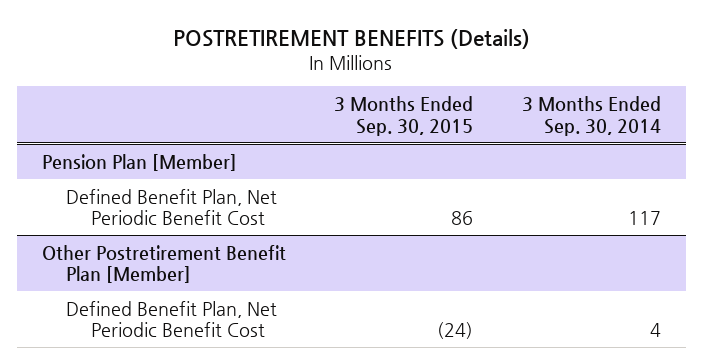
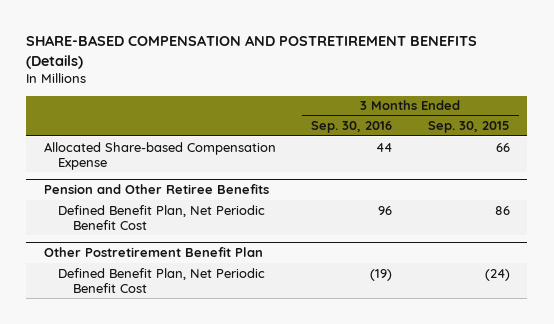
- POSTRETIREMENT BENEFITS (Details)
+ SHARE-BASED COMPENSATION AND POSTRETIREMENT BENEFITS (Details)
- | 3 Months Ended Sep. 30, 2015 | 3 Months Ended Sep. 30, 2014
+ | 3 Months Ended Sep. 30, 2016 | 3 Months Ended Sep. 30, 2015
- Pension Plan [Member]
+ Allocated Share-based Compensation Expense | 44 | 66
+ Pension and Other Retiree Benefits
- Other Postretirement Benefit Plan [Member]
+ Other Postretirement Benefit Plan

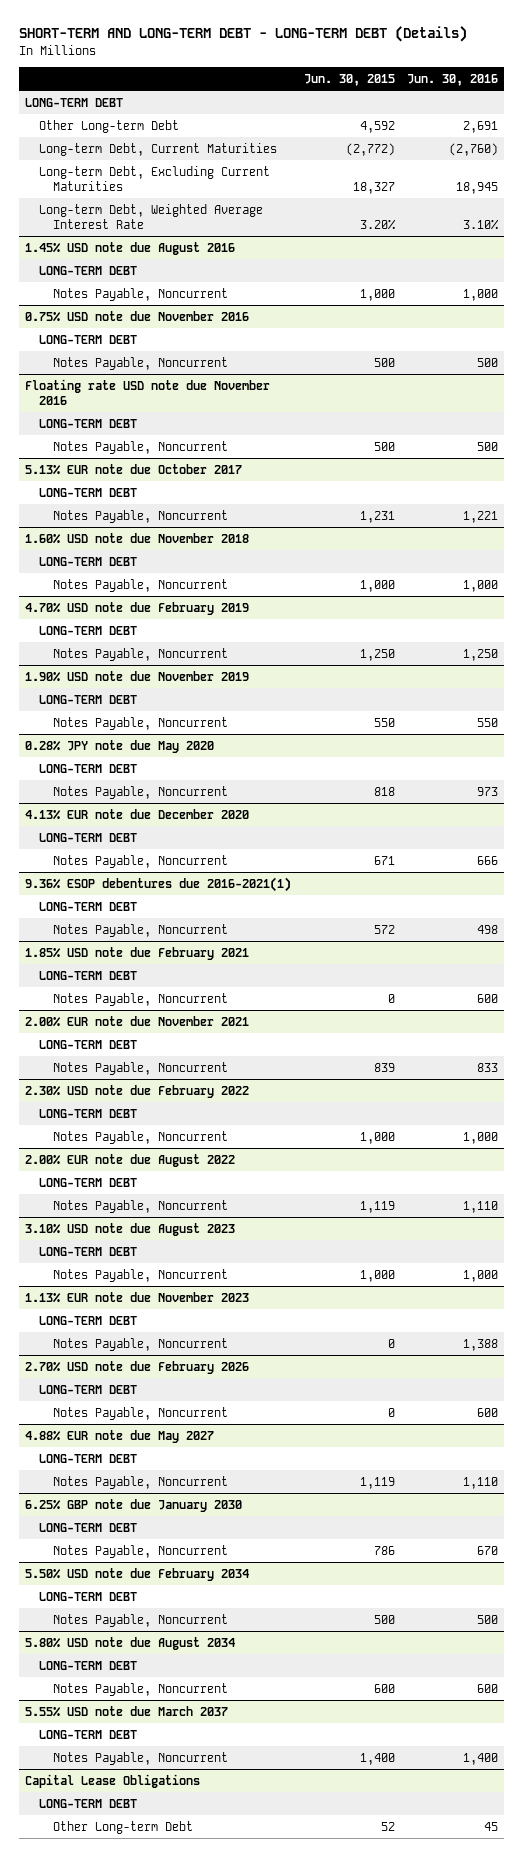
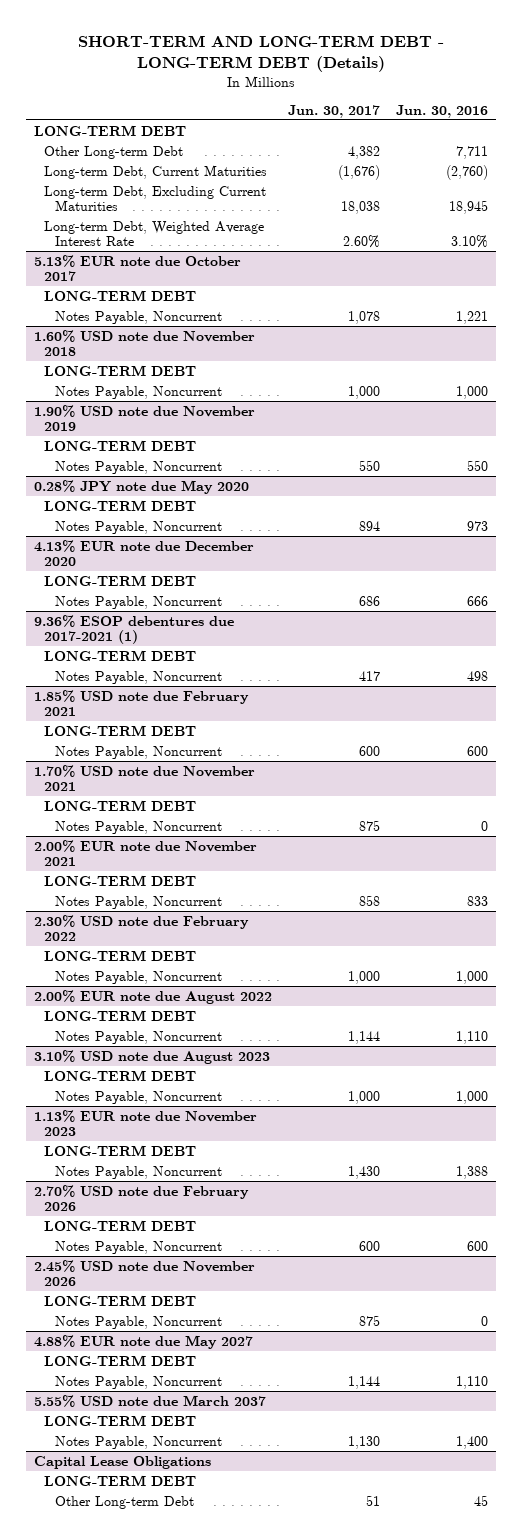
- | Jun. 30, 2015 | Jun. 30, 2016
+ | Jun. 30, 2017 | Jun. 30, 2016
- Other Long-term Debt | 4,592 | 2,691
+ Other Long-term Debt | 4,382 | 7,711
- 1.45% USD note due August 2016
- LONG-TERM DEBT
- Notes Payable, Noncurrent | 1,000 | 1,000
- 0.75% USD note due November 2016
- LONG-TERM DEBT
- Notes Payable, Noncurrent | 500 | 500
- Floating rate USD note due November 2016
- LONG-TERM DEBT
- Notes Payable, Noncurrent | 500 | 500
- 4.70% USD note due February 2019
- LONG-TERM DEBT
- Notes Payable, Noncurrent | 1,250 | 1,250
- 9.36% ESOP debentures due 2016-2021(1)
+ 9.36% ESOP debentures due 2017-2021 (1)
+ 1.70% USD note due November 2021
+ LONG-TERM DEBT
+ Notes Payable, Noncurrent | 875 | 0
+ 2.45% USD note due November 2026
+ LONG-TERM DEBT
+ Notes Payable, Noncurrent | 875 | 0
- 6.25% GBP note due January 2030
- LONG-TERM DEBT
- Notes Payable, Noncurrent | 786 | 670
- 5.50% USD note due February 2034
- LONG-TERM DEBT
- Notes Payable, Noncurrent | 500 | 500
- 5.80% USD note due August 2034
- LONG-TERM DEBT
- Notes Payable, Noncurrent | 600 | 600

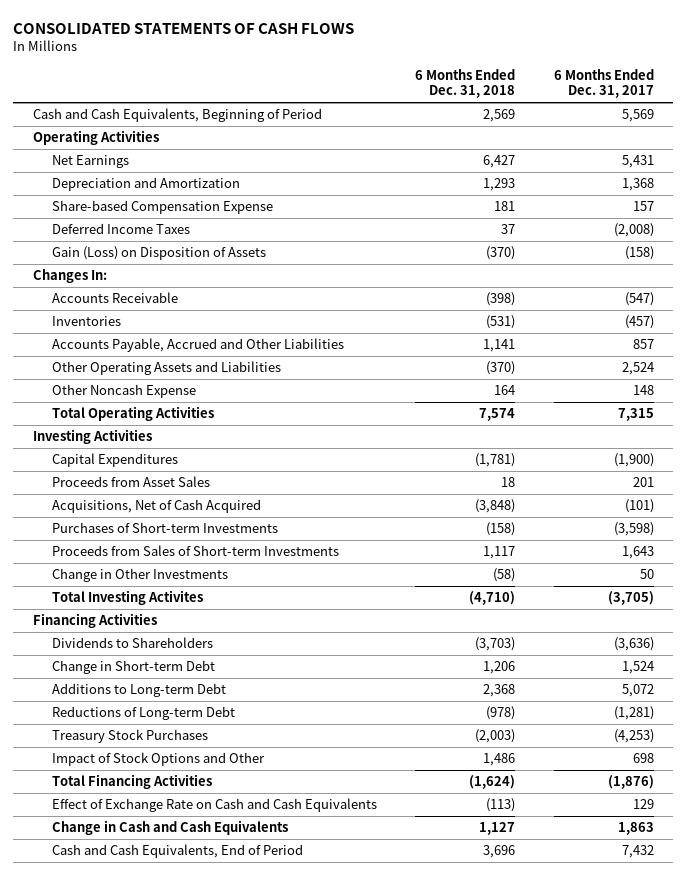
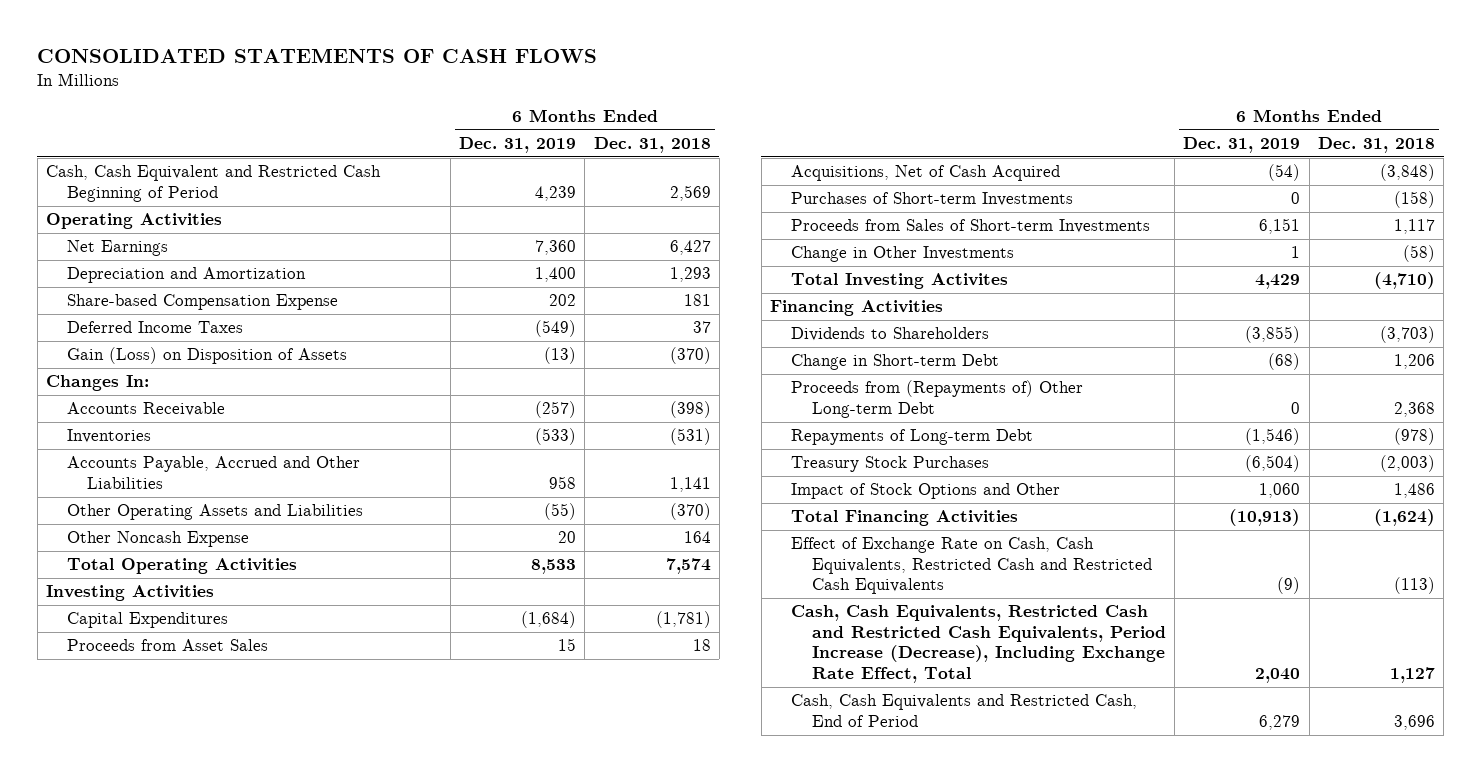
- | 6 Months Ended Dec. 31, 2018 | 6 Months Ended Dec. 31, 2017
+ | 6 Months Ended Dec. 31, 2019 | 6 Months Ended Dec. 31, 2018
- Cash and Cash Equivalents, Beginning of Period | 2,569 | 5,569
+ Cash, Cash Equivalent and Restricted Cash Beginning of Period | 4,239 | 2,569
- Additions to Long-term Debt | 2,368 | 5,072
- Reductions of Long-term Debt | (978) | (1,281)
+ Proceeds from (Repayments of) Other Long-term Debt | 0 | 2,368
+ Repayments of Long-term Debt | (1,546) | (978)
- Effect of Exchange Rate on Cash and Cash Equivalents | (113) | 129
- Change in Cash and Cash Equivalents | 1,127 | 1,863
- Cash and Cash Equivalents, End of Period | 3,696 | 7,432
+ Effect of Exchange Rate on Cash, Cash Equivalents, Restricted Cash and Restricted Cash Equivalents | (9) | (113)
+ Cash, Cash Equivalents, Restricted Cash and Restricted Cash Equivalents, Period Increase (Decrease), Including Exchange Rate Effect, Total | 2,040 | 1,127
+ Cash, Cash Equivalents and Restricted Cash, End of Period | 6,279 | 3,696

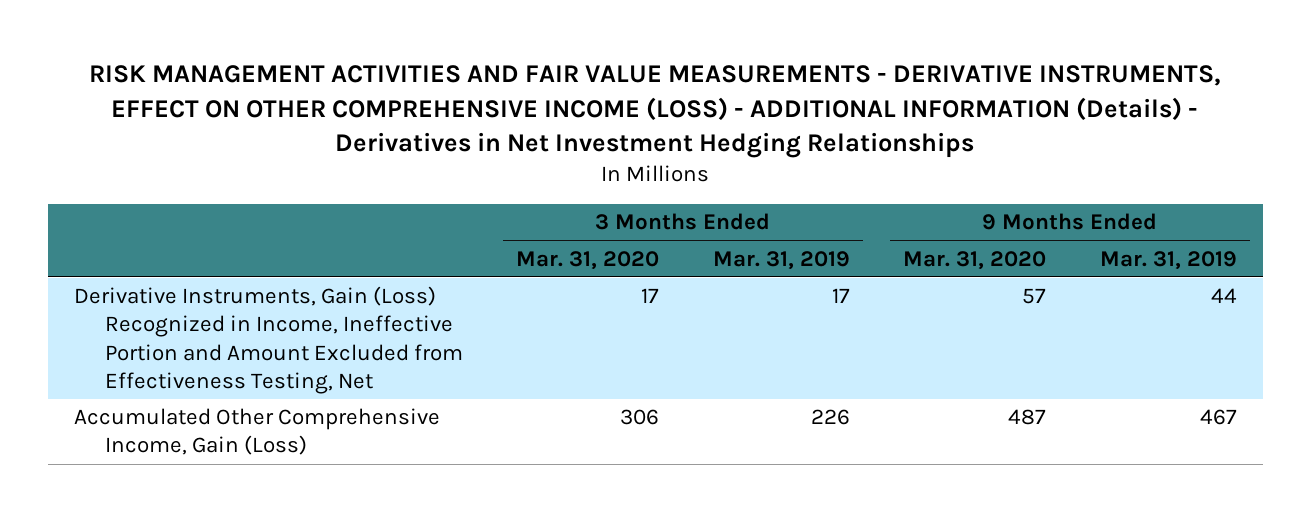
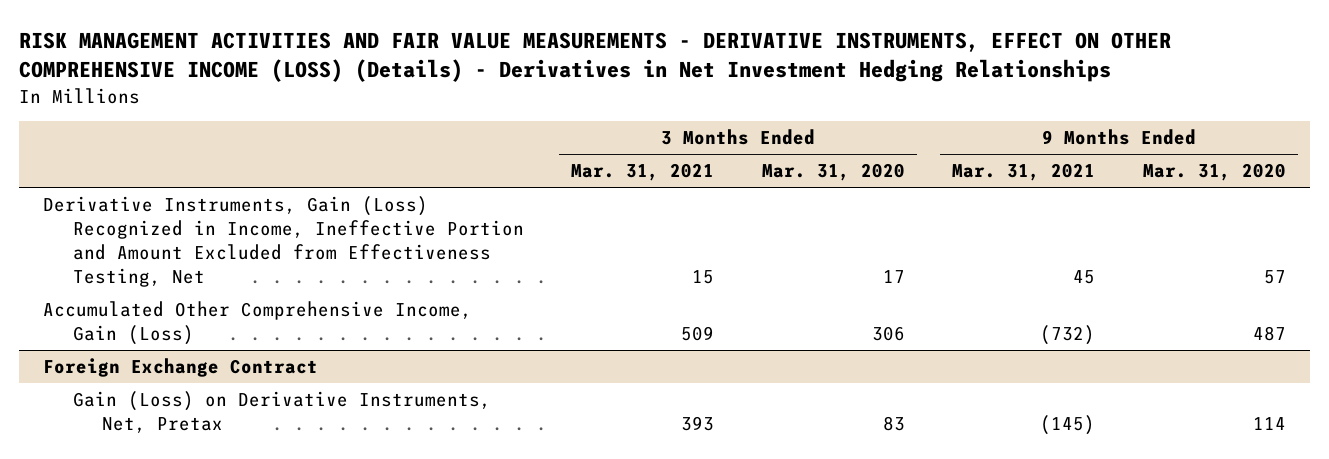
- RISK MANAGEMENT ACTIVITIES AND FAIR VALUE MEASUREMENTS - DERIVATIVE INSTRUMENTS, EFFECT ON OTHER COMPREHENSIVE INCOME (LOSS) - ADDITIONAL INFORMATION (Details) - Derivatives in Net Investment Hedging Relationships
+ RISK MANAGEMENT ACTIVITIES AND FAIR VALUE MEASUREMENTS - DERIVATIVE INSTRUMENTS, EFFECT ON OTHER COMPREHENSIVE INCOME (LOSS) (Details) - Derivatives in Net Investment Hedging Relationships
- | 3 Months Ended Mar. 31, 2020 | 3 Months Ended Mar. 31, 2019 | 9 Months Ended Mar. 31, 2020 | 9 Months Ended Mar. 31, 2019
+ | 3 Months Ended Mar. 31, 2021 | 3 Months Ended Mar. 31, 2020 | 9 Months Ended Mar. 31, 2021 | 9 Months Ended Mar. 31, 2020
+ Foreign Exchange Contract
+ Gain (Loss) on Derivative Instruments, Net, Pretax | 393 | 83 | (145) | 114

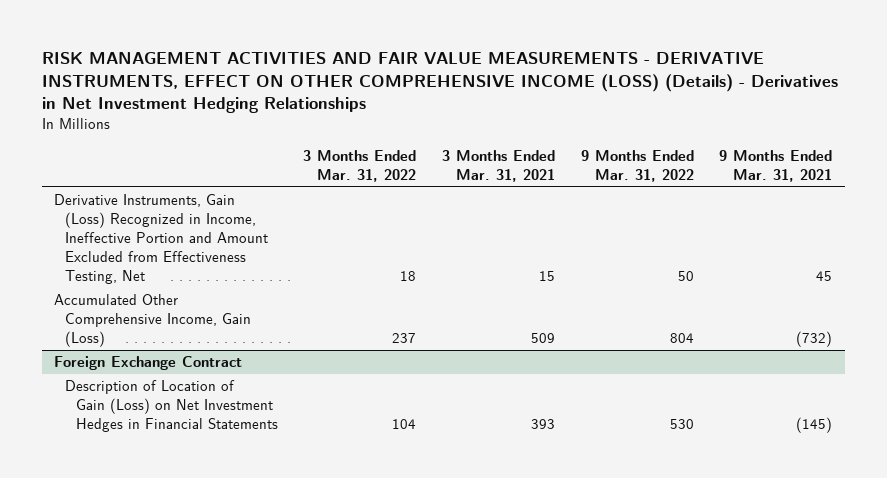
- | 3 Months Ended Mar. 31, 2021 | 3 Months Ended Mar. 31, 2020 | 9 Months Ended Mar. 31, 2021 | 9 Months Ended Mar. 31, 2020
+ | 3 Months Ended Mar. 31, 2022 | 3 Months Ended Mar. 31, 2021 | 9 Months Ended Mar. 31, 2022 | 9 Months Ended Mar. 31, 2021
@ Foreign Exchange Contract
- Gain (Loss) on Derivative Instruments, Net, Pretax | 393 | 83 | (145) | 114
+ Description of Location of Gain (Loss) on Net Investment Hedges in Financial Statements | 104 | 393 | 530 | (145)

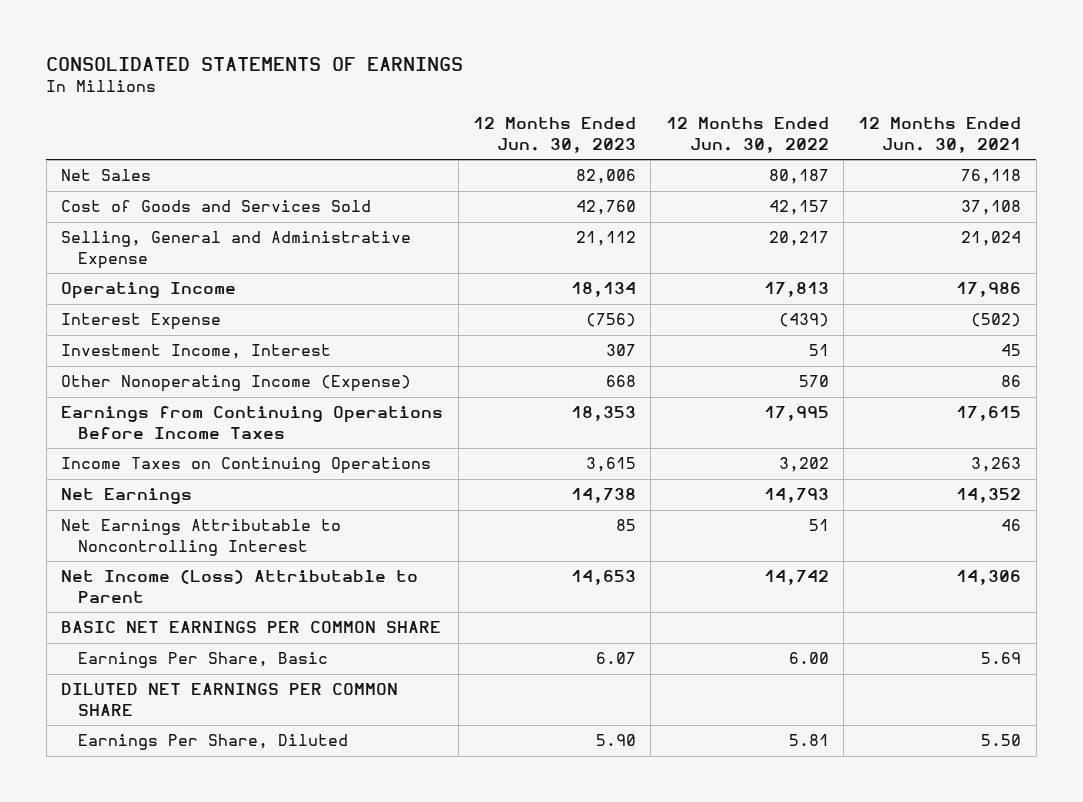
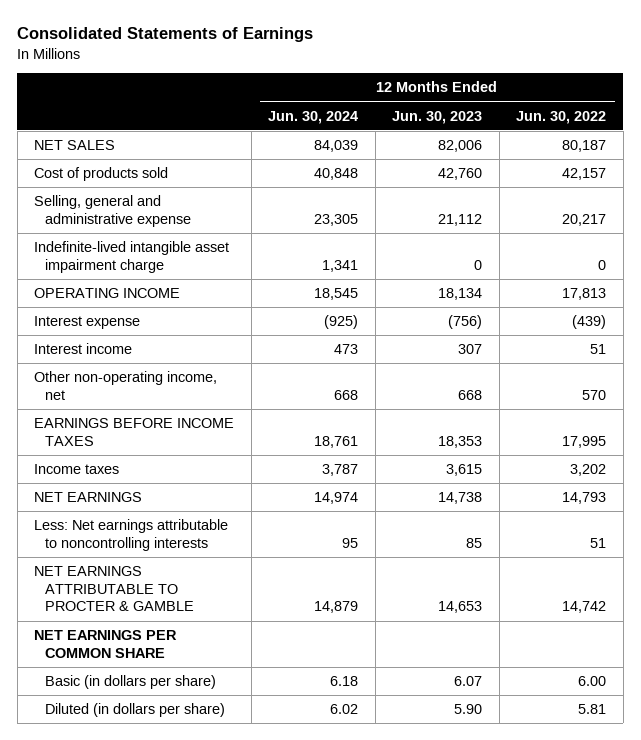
- CONSOLIDATED STATEMENTS OF EARNINGS
+ Consolidated Statements of Earnings
- | 12 Months Ended Jun. 30, 2023 | 12 Months Ended Jun. 30, 2022 | 12 Months Ended Jun. 30, 2021
+ | 12 Months Ended Jun. 30, 2024 | 12 Months Ended Jun. 30, 2023 | 12 Months Ended Jun. 30, 2022
- Net Sales | 82,006 | 80,187 | 76,118
- Cost of Goods and Services Sold | 42,760 | 42,157 | 37,108
- Selling, General and Administrative Expense | 21,112 | 20,217 | 21,024
- Operating Income | 18,134 | 17,813 | 17,986
- Interest Expense | (756) | (439) | (502)
- Investment Income, Interest | 307 | 51 | 45
- Other Nonoperating Income (Expense) | 668 | 570 | 86
- Earnings from Continuing Operations Before Income Taxes | 18,353 | 17,995 | 17,615
- Income Taxes on Continuing Operations | 3,615 | 3,202 | 3,263
- Net Earnings | 14,738 | 14,793 | 14,352
- Net Earnings Attributable to Noncontrolling Interest | 85 | 51 | 46
- Net Income (Loss) Attributable to Parent | 14,653 | 14,742 | 14,306
- BASIC NET EARNINGS PER COMMON SHARE
- Earnings Per Share, Basic | 6.07 | 6.00 | 5.69
- DILUTED NET EARNINGS PER COMMON SHARE
- Earnings Per Share, Diluted | 5.90 | 5.81 | 5.50
+ NET SALES | 84,039 | 82,006 | 80,187
+ Cost of products sold | 40,848 | 42,760 | 42,157
+ Selling, general and administrative expense | 23,305 | 21,112 | 20,217
+ Indefinite-lived intangible asset impairment charge | 1,341 | 0 | 0
+ OPERATING INCOME | 18,545 | 18,134 | 17,813
+ Interest expense | (925) | (756) | (439)
+ Interest income | 473 | 307 | 51
+ Other non-operating income, net | 668 | 668 | 570
+ EARNINGS BEFORE INCOME TAXES | 18,761 | 18,353 | 17,995
+ Income taxes | 3,787 | 3,615 | 3,202
+ NET EARNINGS | 14,974 | 14,738 | 14,793
+ Less: Net earnings attributable to noncontrolling interests | 95 | 85 | 51
+ NET EARNINGS ATTRIBUTABLE TO PROCTER & GAMBLE | 14,879 | 14,653 | 14,742
+ NET EARNINGS PER COMMON SHARE
+ Basic (in dollars per share) | 6.18 | 6.07 | 6.00
+ Diluted (in dollars per share) | 6.02 | 5.90 | 5.81

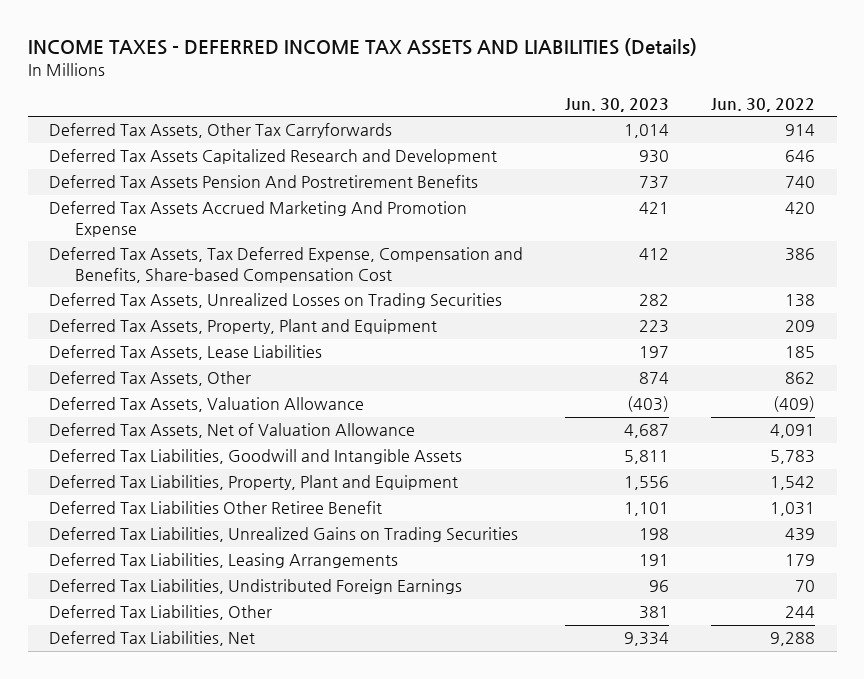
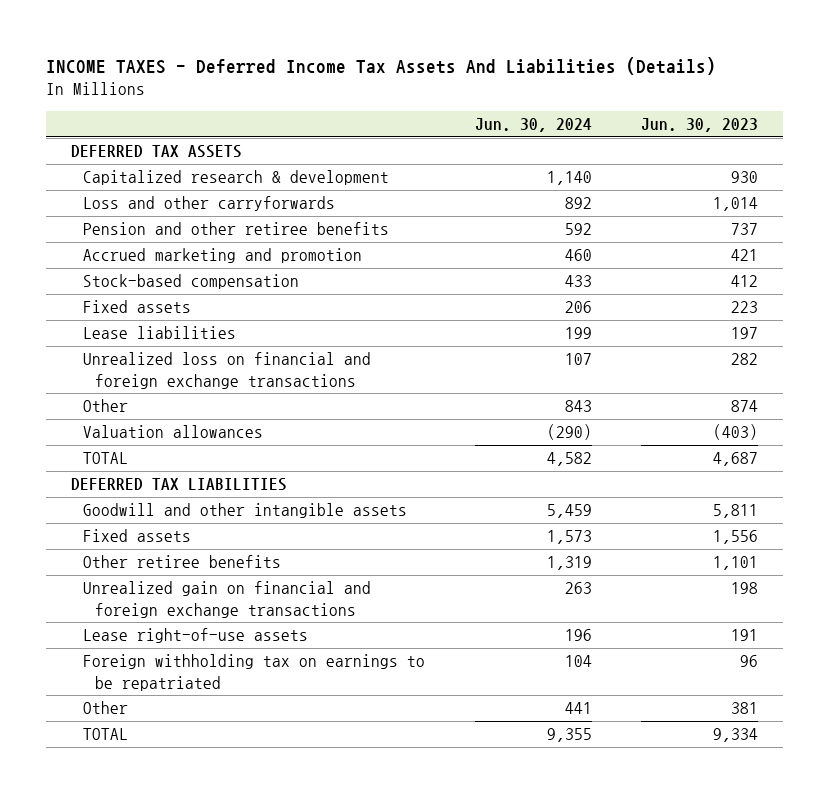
- INCOME TAXES - DEFERRED INCOME TAX ASSETS AND LIABILITIES (Details)
+ INCOME TAXES - Deferred Income Tax Assets And Liabilities (Details)
- | Jun. 30, 2023 | Jun. 30, 2022
+ | Jun. 30, 2024 | Jun. 30, 2023
- Deferred Tax Assets, Other Tax Carryforwards | 1,014 | 914
- Deferred Tax Assets Capitalized Research and Development | 930 | 646
- Deferred Tax Assets Pension And Postretirement Benefits | 737 | 740
- Deferred Tax Assets Accrued Marketing And Promotion Expense | 421 | 420
- Deferred Tax Assets, Tax Deferred Expense, Compensation and Benefits, Share-based Compensation Cost | 412 | 386
- Deferred Tax Assets, Unrealized Losses on Trading Securities | 282 | 138
- Deferred Tax Assets, Property, Plant and Equipment | 223 | 209
- Deferred Tax Assets, Lease Liabilities | 197 | 185
- Deferred Tax Assets, Other | 874 | 862
- Deferred Tax Assets, Valuation Allowance | (403) | (409)
- Deferred Tax Assets, Net of Valuation Allowance | 4,687 | 4,091
- Deferred Tax Liabilities, Goodwill and Intangible Assets | 5,811 | 5,783
- Deferred Tax Liabilities, Property, Plant and Equipment | 1,556 | 1,542
- Deferred Tax Liabilities Other Retiree Benefit | 1,101 | 1,031
- Deferred Tax Liabilities, Unrealized Gains on Trading Securities | 198 | 439
- Deferred Tax Liabilities, Leasing Arrangements | 191 | 179
- Deferred Tax Liabilities, Undistributed Foreign Earnings | 96 | 70
- Deferred Tax Liabilities, Other | 381 | 244
- Deferred Tax Liabilities, Net | 9,334 | 9,288
+ DEFERRED TAX ASSETS
+ Capitalized research & development | 1,140 | 930
+ Loss and other carryforwards | 892 | 1,014
+ Pension and other retiree benefits | 592 | 737
+ Accrued marketing and promotion | 460 | 421
+ Stock-based compensation | 433 | 412
+ Fixed assets | 206 | 223
+ Lease liabilities | 199 | 197
+ Unrealized loss on financial and foreign exchange transactions | 107 | 282
+ Other | 843 | 874
+ Valuation allowances | (290) | (403)
+ TOTAL | 4,582 | 4,687
+ DEFERRED TAX LIABILITIES
+ Goodwill and other intangible assets | 5,459 | 5,811
+ Fixed assets | 1,573 | 1,556
+ Other retiree benefits | 1,319 | 1,101
+ Unrealized gain on financial and foreign exchange transactions | 263 | 198
+ Lease right-of-use assets | 196 | 191
+ Foreign withholding tax on earnings to be repatriated | 104 | 96
+ Other | 441 | 381
+ TOTAL | 9,355 | 9,334

